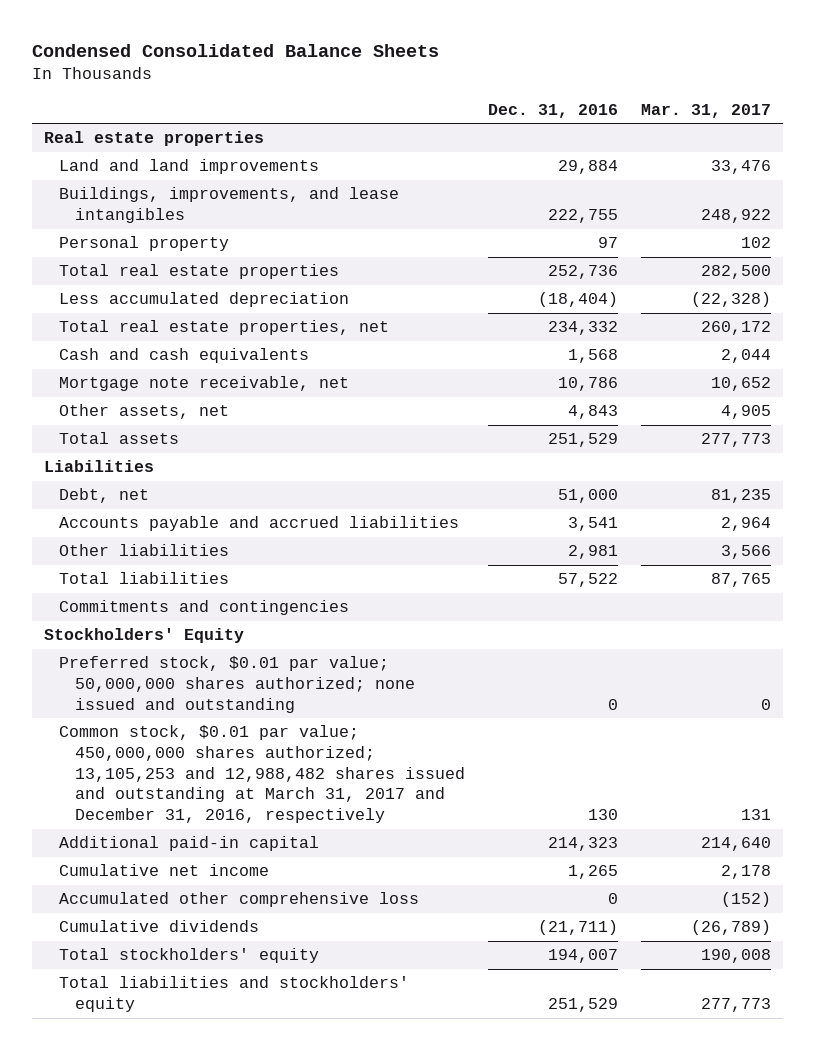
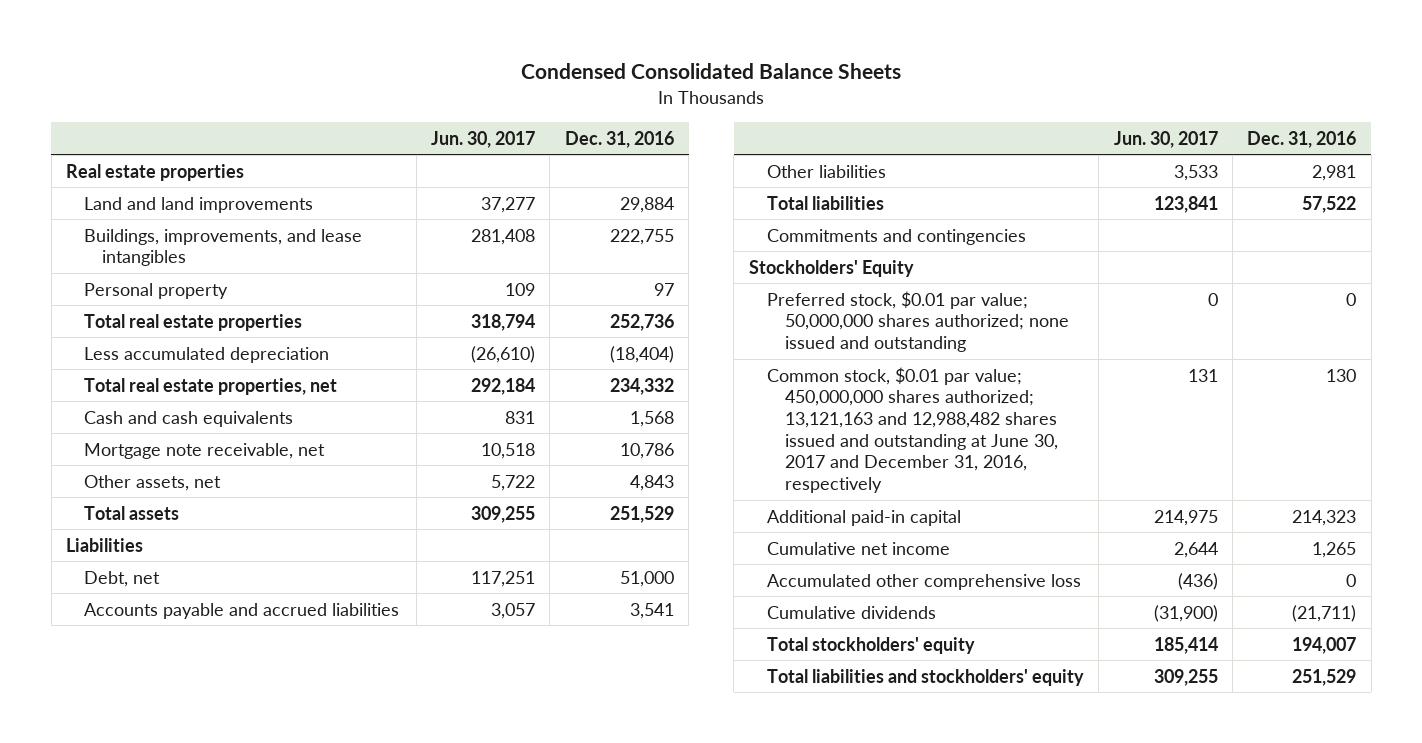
- | Dec. 31, 2016 | Mar. 31, 2017
+ | Jun. 30, 2017 | Dec. 31, 2016
- Common stock, $0.01 par value; 450,000,000 shares authorized; 13,105,253 and 12,988,482 shares issued and outstanding at March 31, 2017 and December 31, 2016, respectively | 130 | 131
+ Common stock, $0.01 par value; 450,000,000 shares authorized; 13,121,163 and 12,988,482 shares issued and outstanding at June 30, 2017 and December 31, 2016, respectively | 131 | 130

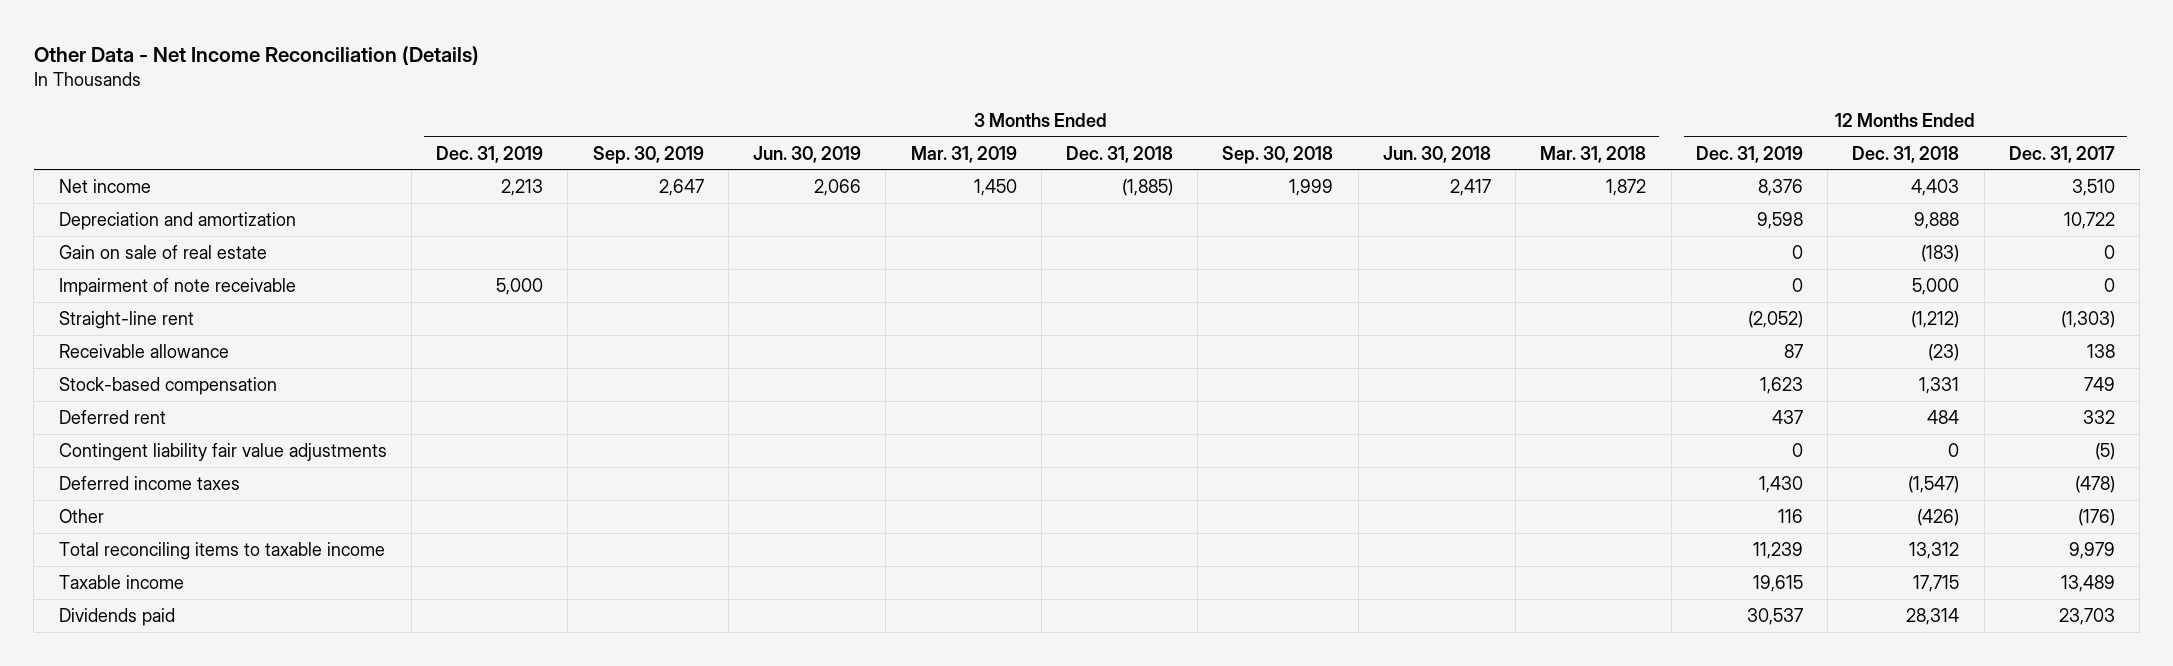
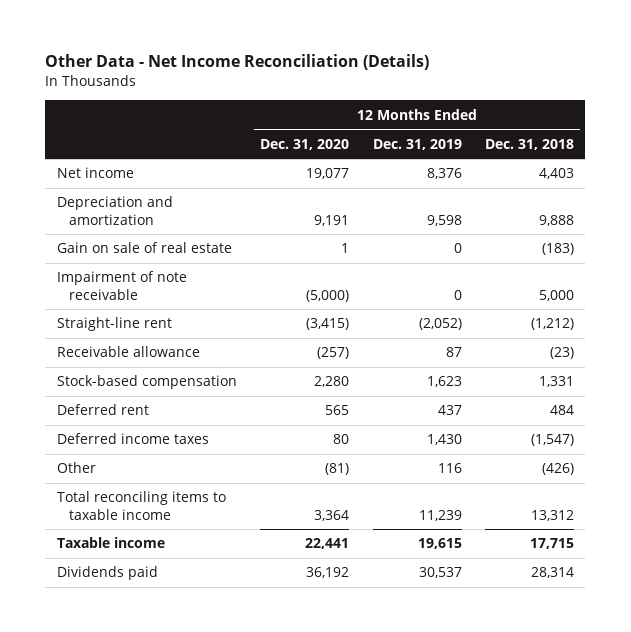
- | 3 Months Ended Dec. 31, 2019 | 3 Months Ended Sep. 30, 2019 | 3 Months Ended Jun. 30, 2019 | 3 Months Ended Mar. 31, 2019 | 3 Months Ended Dec. 31, 2018 | 3 Months Ended Sep. 30, 2018 | 3 Months Ended Jun. 30, 2018 | 3 Months Ended Mar. 31, 2018 | 12 Months Ended Dec. 31, 2019 | 12 Months Ended Dec. 31, 2018 | 12 Months Ended Dec. 31, 2017
+ | 12 Months Ended Dec. 31, 2020 | 12 Months Ended Dec. 31, 2019 | 12 Months Ended Dec. 31, 2018
- Contingent liability fair value adjustments | | | | | | | | | 0 | 0 | (5)

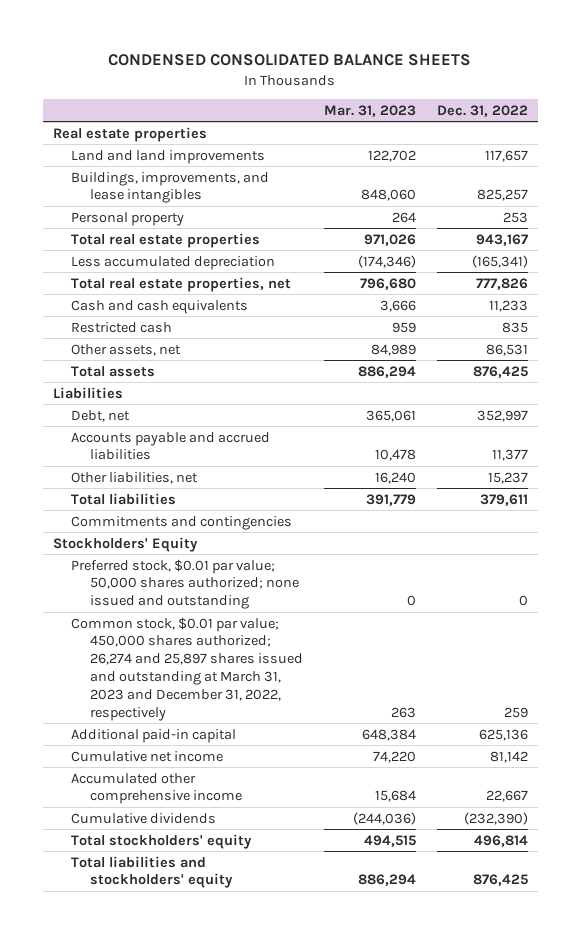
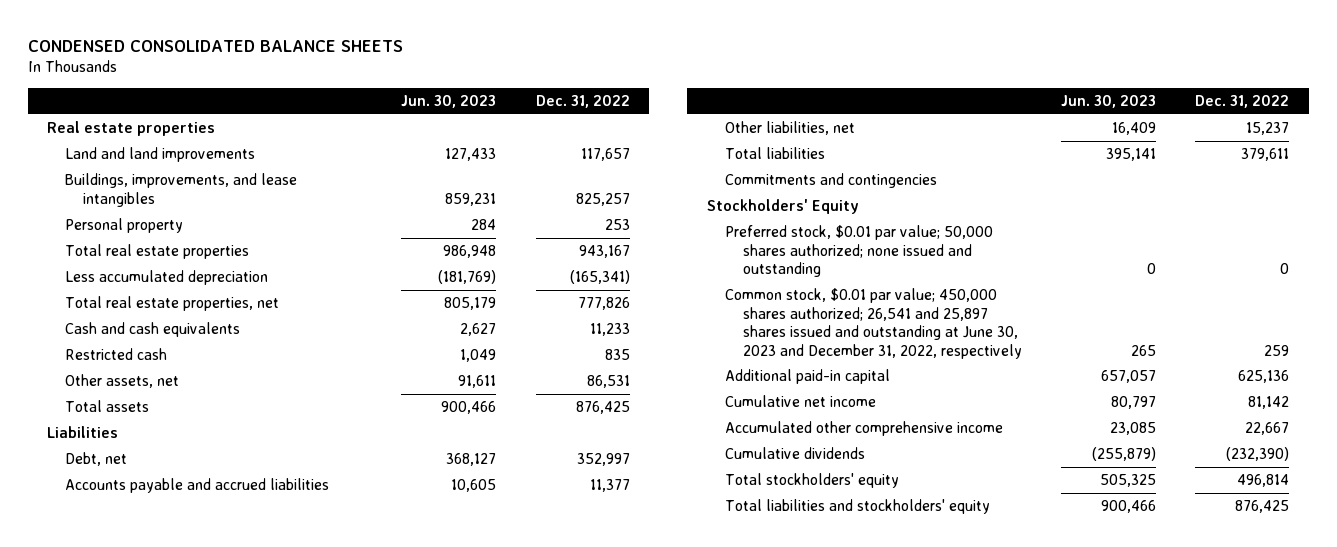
- | Mar. 31, 2023 | Dec. 31, 2022
+ | Jun. 30, 2023 | Dec. 31, 2022
- Common stock, $0.01 par value; 450,000 shares authorized; 26,274 and 25,897 shares issued and outstanding at March 31, 2023 and December 31, 2022, respectively | 263 | 259
+ Common stock, $0.01 par value; 450,000 shares authorized; 26,541 and 25,897 shares issued and outstanding at June 30, 2023 and December 31, 2022, respectively | 265 | 259

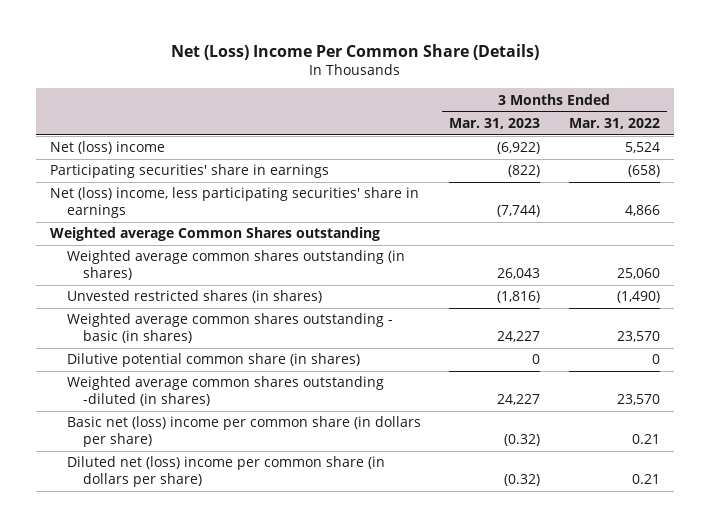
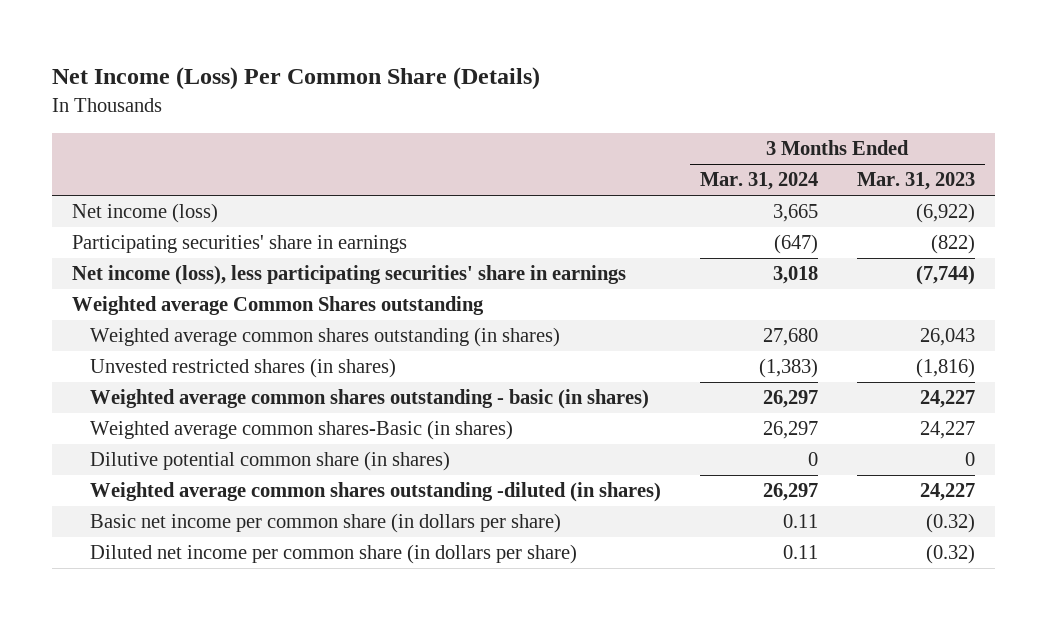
- Net (Loss) Income Per Common Share (Details)
+ Net Income (Loss) Per Common Share (Details)
- | 3 Months Ended Mar. 31, 2023 | 3 Months Ended Mar. 31, 2022
+ | 3 Months Ended Mar. 31, 2024 | 3 Months Ended Mar. 31, 2023
- Net (loss) income | (6,922) | 5,524
+ Net income (loss) | 3,665 | (6,922)
- Net (loss) income, less participating securities' share in earnings | (7,744) | 4,866
+ Net income (loss), less participating securities' share in earnings | 3,018 | (7,744)
+ Weighted average common shares-Basic (in shares) | 26,297 | 24,227
- Basic net (loss) income per common share (in dollars per share) | (0.32) | 0.21
- Diluted net (loss) income per common share (in dollars per share) | (0.32) | 0.21
+ Basic net income per common share (in dollars per share) | 0.11 | (0.32)
+ Diluted net income per common share (in dollars per share) | 0.11 | (0.32)

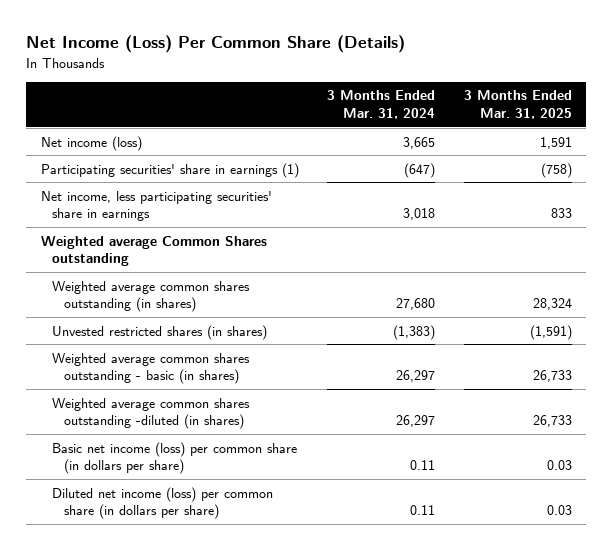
- | 3 Months Ended Mar. 31, 2024 | 3 Months Ended Mar. 31, 2023
+ | 3 Months Ended Mar. 31, 2024 | 3 Months Ended Mar. 31, 2025
- Participating securities' share in earnings | (647) | (822)
- Net income (loss), less participating securities' share in earnings | 3,018 | (7,744)
+ Participating securities' share in earnings (1) | (647) | (758)
+ Net income, less participating securities' share in earnings | 3,018 | 833
- Weighted average common shares-Basic (in shares) | 26,297 | 24,227
- Dilutive potential common share (in shares) | 0 | 0
- Basic net income per common share (in dollars per share) | 0.11 | (0.32)
- Diluted net income per common share (in dollars per share) | 0.11 | (0.32)
+ Basic net income (loss) per common share (in dollars per share) | 0.11 | 0.03
+ Diluted net income (loss) per common share (in dollars per share) | 0.11 | 0.03

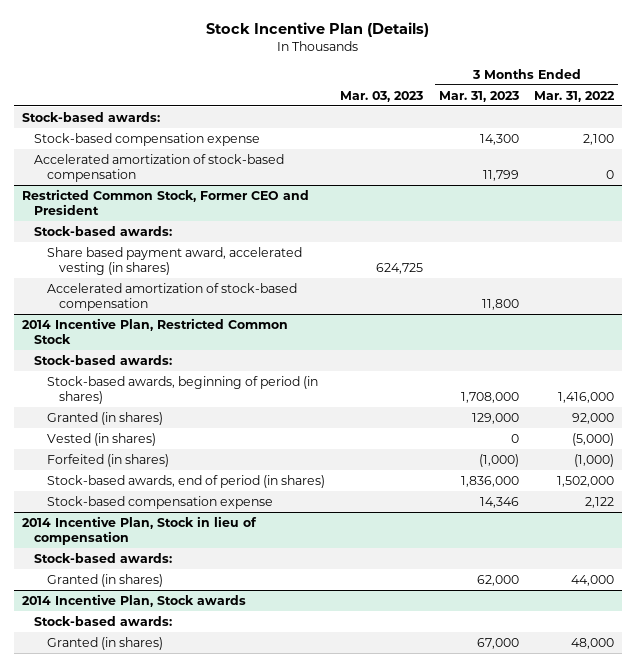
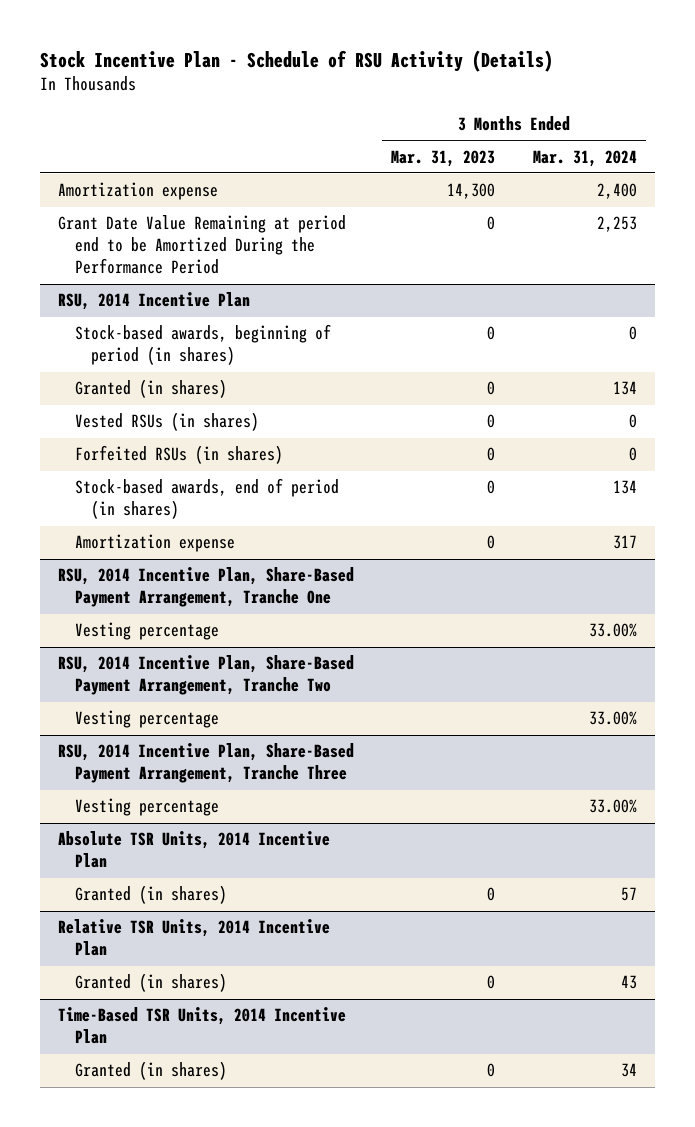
- Stock Incentive Plan (Details)
+ Stock Incentive Plan - Schedule of RSU Activity (Details)
- | Mar. 03, 2023 | 3 Months Ended Mar. 31, 2023 | 3 Months Ended Mar. 31, 2022
+ | 3 Months Ended Mar. 31, 2023 | 3 Months Ended Mar. 31, 2024
- Stock-based awards:
- Stock-based compensation expense | | 14,300 | 2,100
- Accelerated amortization of stock-based compensation | | 11,799 | 0
- Restricted Common Stock, Former CEO and President
- Stock-based awards:
- Share based payment award, accelerated vesting (in shares) | 624,725 | |
- Accelerated amortization of stock-based compensation | | 11,800 |
- 2014 Incentive Plan, Restricted Common Stock
- Stock-based awards:
- Stock-based awards, beginning of period (in shares) | | 1,708,000 | 1,416,000
- Granted (in shares) | | 129,000 | 92,000
- Vested (in shares) | | 0 | (5,000)
- Forfeited (in shares) | | (1,000) | (1,000)
- Stock-based awards, end of period (in shares) | | 1,836,000 | 1,502,000
- Stock-based compensation expense | | 14,346 | 2,122
- 2014 Incentive Plan, Stock in lieu of compensation
- Stock-based awards:
- Granted (in shares) | | 62,000 | 44,000
- 2014 Incentive Plan, Stock awards
- Stock-based awards:
- Granted (in shares) | | 67,000 | 48,000
+ Amortization expense | 14,300 | 2,400
+ Grant Date Value Remaining at period end to be Amortized During the Performance Period | 0 | 2,253
+ RSU, 2014 Incentive Plan
+ Stock-based awards, beginning of period (in shares) | 0 | 0
+ Granted (in shares) | 0 | 134
+ Vested RSUs (in shares) | 0 | 0
+ Forfeited RSUs (in shares) | 0 | 0
+ Stock-based awards, end of period (in shares) | 0 | 134
+ Amortization expense | 0 | 317
+ RSU, 2014 Incentive Plan, Share-Based Payment Arrangement, Tranche One
+ Vesting percentage | | 33.00%
+ RSU, 2014 Incentive Plan, Share-Based Payment Arrangement, Tranche Two
+ Vesting percentage | | 33.00%
+ RSU, 2014 Incentive Plan, Share-Based Payment Arrangement, Tranche Three
+ Vesting percentage | | 33.00%
+ Absolute TSR Units, 2014 Incentive Plan
+ Granted (in shares) | 0 | 57
+ Relative TSR Units, 2014 Incentive Plan
+ Granted (in shares) | 0 | 43
+ Time-Based TSR Units, 2014 Incentive Plan
+ Granted (in shares) | 0 | 34

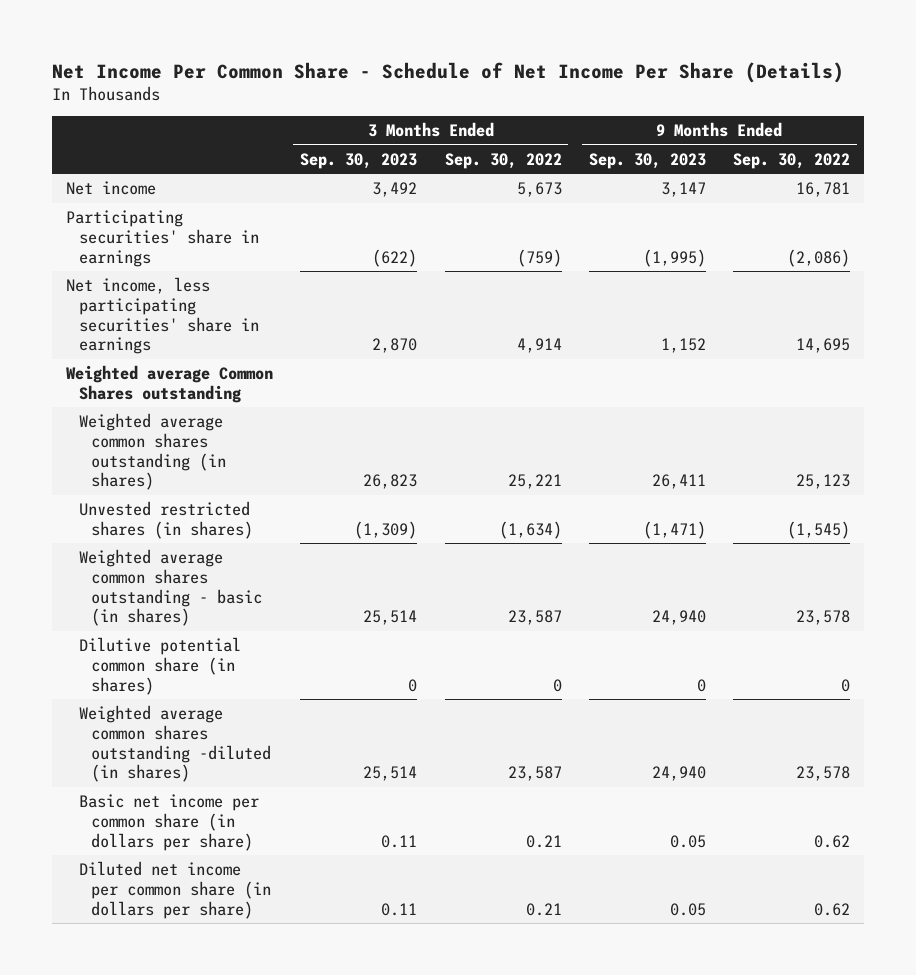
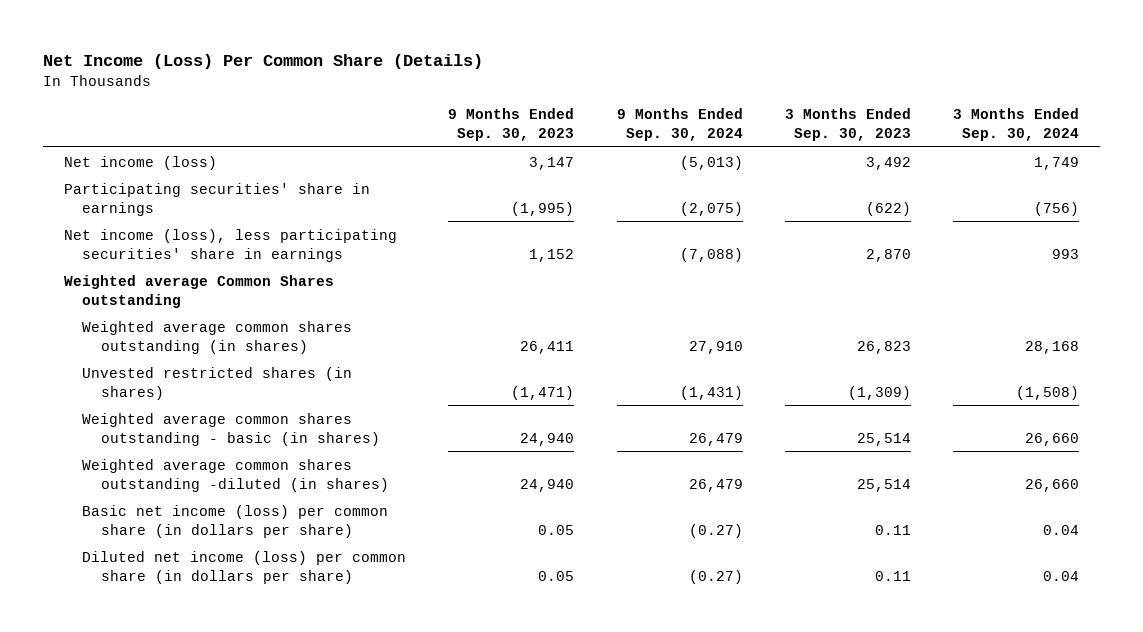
- Net Income Per Common Share - Schedule of Net Income Per Share (Details)
+ Net Income (Loss) Per Common Share (Details)
- | 3 Months Ended Sep. 30, 2023 | 3 Months Ended Sep. 30, 2022 | 9 Months Ended Sep. 30, 2023 | 9 Months Ended Sep. 30, 2022
+ | 9 Months Ended Sep. 30, 2023 | 9 Months Ended Sep. 30, 2024 | 3 Months Ended Sep. 30, 2023 | 3 Months Ended Sep. 30, 2024
- Net income | 3,492 | 5,673 | 3,147 | 16,781
+ Net income (loss) | 3,147 | (5,013) | 3,492 | 1,749
- Net income, less participating securities' share in earnings | 2,870 | 4,914 | 1,152 | 14,695
+ Net income (loss), less participating securities' share in earnings | 1,152 | (7,088) | 2,870 | 993
- Dilutive potential common share (in shares) | 0 | 0 | 0 | 0
- Basic net income per common share (in dollars per share) | 0.11 | 0.21 | 0.05 | 0.62
- Diluted net income per common share (in dollars per share) | 0.11 | 0.21 | 0.05 | 0.62
+ Basic net income (loss) per common share (in dollars per share) | 0.05 | (0.27) | 0.11 | 0.04
+ Diluted net income (loss) per common share (in dollars per share) | 0.05 | (0.27) | 0.11 | 0.04

